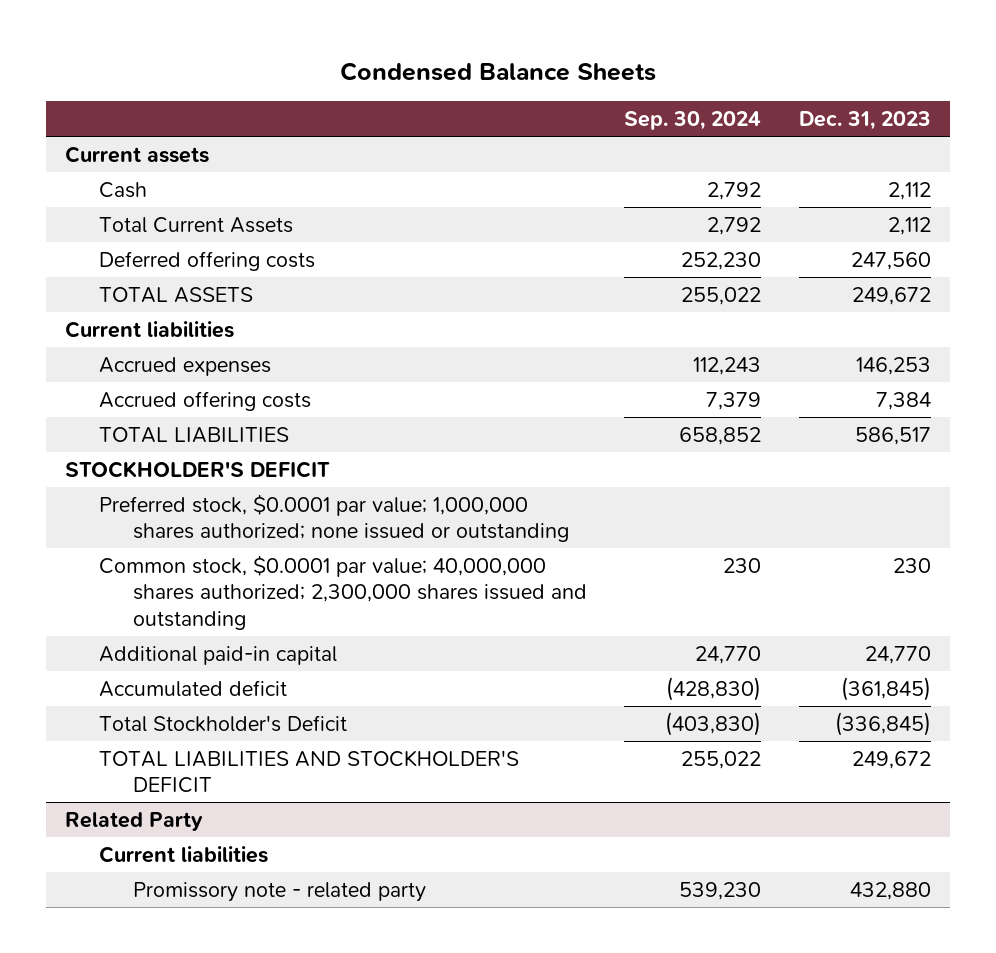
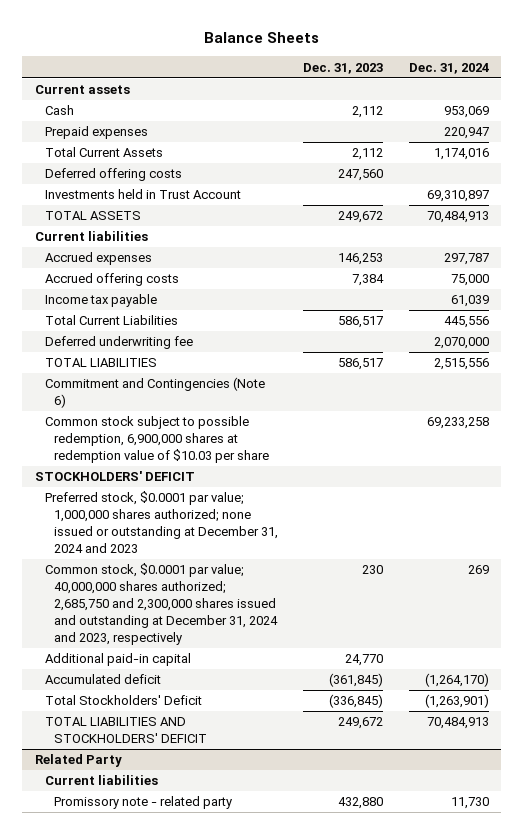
- Condensed Balance Sheets
+ Balance Sheets
- | Sep. 30, 2024 | Dec. 31, 2023
+ | Dec. 31, 2023 | Dec. 31, 2024
+ Prepaid expenses | | 220,947
+ Investments held in Trust Account | | 69,310,897
+ Income tax payable | | 61,039
+ Total Current Liabilities | 586,517 | 445,556
+ Deferred underwriting fee | | 2,070,000
- STOCKHOLDER'S DEFICIT
- Preferred stock, $0.0001 par value; 1,000,000 shares authorized; none issued or outstanding
- Common stock, $0.0001 par value; 40,000,000 shares authorized; 2,300,000 shares issued and outstanding | 230 | 230
+ Commitment and Contingencies (Note 6)
+ Common stock subject to possible redemption, 6,900,000 shares at redemption value of $10.03 per share | | 69,233,258
+ STOCKHOLDERS' DEFICIT
+ Preferred stock, $0.0001 par value; 1,000,000 shares authorized; none issued or outstanding at December 31, 2024 and 2023
+ Common stock, $0.0001 par value; 40,000,000 shares authorized; 2,685,750 and 2,300,000 shares issued and outstanding at December 31, 2024 and 2023, respectively | 230 | 269
- Total Stockholder's Deficit | (403,830) | (336,845)
- TOTAL LIABILITIES AND STOCKHOLDER'S DEFICIT | 255,022 | 249,672
+ Total Stockholders' Deficit | (336,845) | (1,263,901)
+ TOTAL LIABILITIES AND STOCKHOLDERS' DEFICIT | 249,672 | 70,484,913

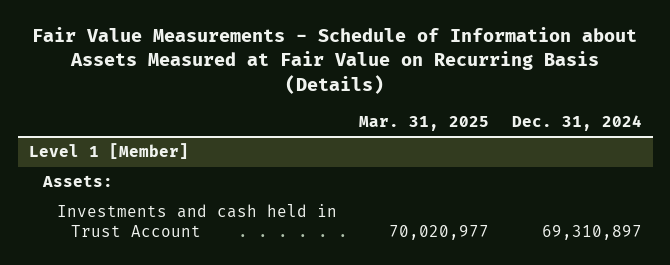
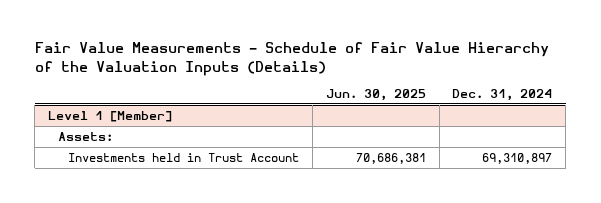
- Fair Value Measurements - Schedule of Information about Assets Measured at Fair Value on Recurring Basis (Details)
+ Fair Value Measurements - Schedule of Fair Value Hierarchy of the Valuation Inputs (Details)
- | Mar. 31, 2025 | Dec. 31, 2024
+ | Jun. 30, 2025 | Dec. 31, 2024
@ Level 1 [Member]
- Investments and cash held in Trust Account | 70,020,977 | 69,310,897
+ Investments held in Trust Account | 70,686,381 | 69,310,897

